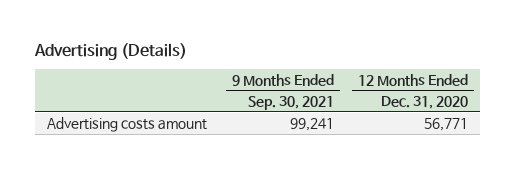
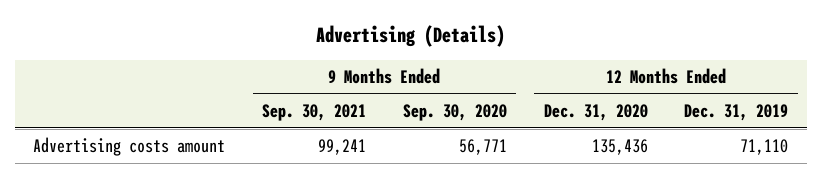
- | 9 Months Ended Sep. 30, 2021 | 12 Months Ended Dec. 31, 2020
+ | 9 Months Ended Sep. 30, 2021 | 9 Months Ended Sep. 30, 2020 | 12 Months Ended Dec. 31, 2020 | 12 Months Ended Dec. 31, 2019
- Advertising costs amount | 99,241 | 56,771
+ Advertising costs amount | 99,241 | 56,771 | 135,436 | 71,110

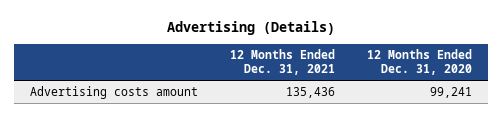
- | 9 Months Ended Sep. 30, 2021 | 9 Months Ended Sep. 30, 2020 | 12 Months Ended Dec. 31, 2020 | 12 Months Ended Dec. 31, 2019
+ | 12 Months Ended Dec. 31, 2021 | 12 Months Ended Dec. 31, 2020
- Advertising costs amount | 99,241 | 56,771 | 135,436 | 71,110
+ Advertising costs amount | 135,436 | 99,241

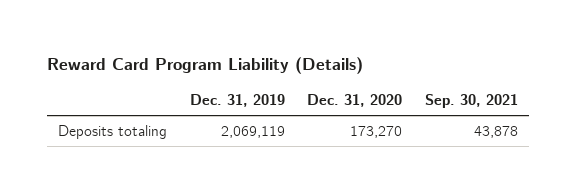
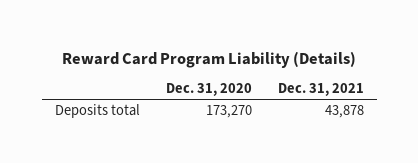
- | Dec. 31, 2019 | Dec. 31, 2020 | Sep. 30, 2021
+ | Dec. 31, 2020 | Dec. 31, 2021
- Deposits totaling | 2,069,119 | 173,270 | 43,878
+ Deposits total | 173,270 | 43,878

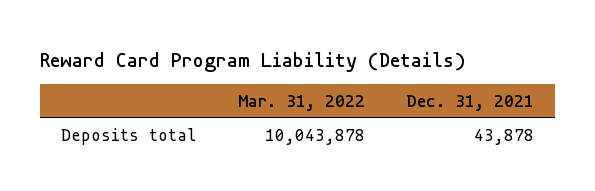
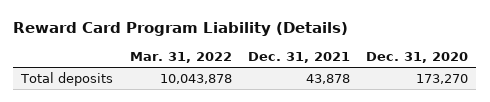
- | Mar. 31, 2022 | Dec. 31, 2021
+ | Mar. 31, 2022 | Dec. 31, 2021 | Dec. 31, 2020
- Deposits total | 10,043,878 | 43,878
+ Total deposits | 10,043,878 | 43,878 | 173,270

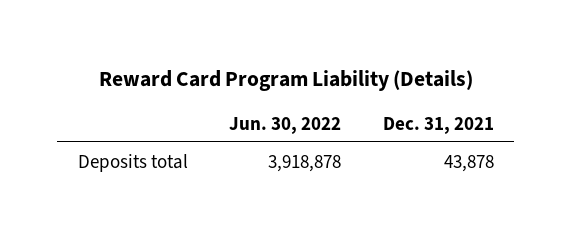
- | Mar. 31, 2022 | Dec. 31, 2021 | Dec. 31, 2020
+ | Jun. 30, 2022 | Dec. 31, 2021
- Total deposits | 10,043,878 | 43,878 | 173,270
+ Deposits total | 3,918,878 | 43,878

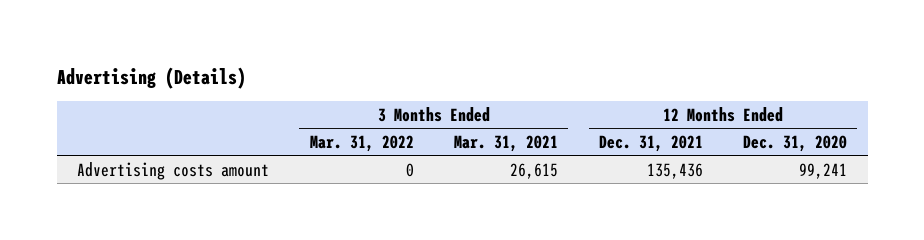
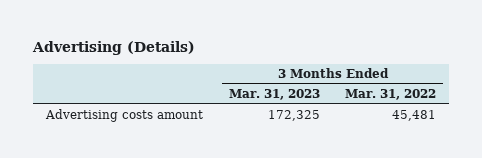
- | 3 Months Ended Mar. 31, 2022 | 3 Months Ended Mar. 31, 2021 | 12 Months Ended Dec. 31, 2021 | 12 Months Ended Dec. 31, 2020
+ | 3 Months Ended Mar. 31, 2023 | 3 Months Ended Mar. 31, 2022
- Advertising costs amount | 0 | 26,615 | 135,436 | 99,241
+ Advertising costs amount | 172,325 | 45,481

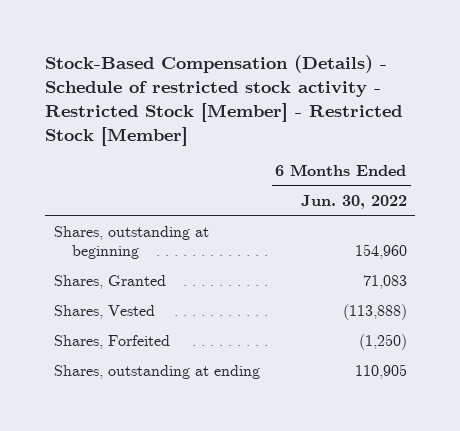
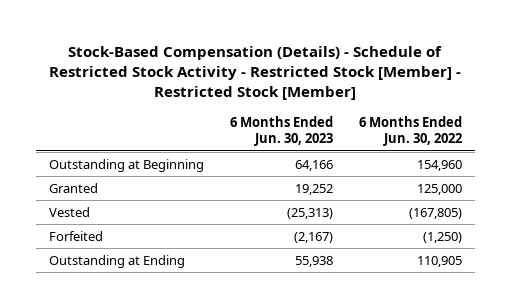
- Stock-Based Compensation (Details) - Schedule of restricted stock activity - Restricted Stock [Member] - Restricted Stock [Member]
+ Stock-Based Compensation (Details) - Schedule of Restricted Stock Activity - Restricted Stock [Member] - Restricted Stock [Member]
- | 6 Months Ended Jun. 30, 2022
+ | 6 Months Ended Jun. 30, 2023 | 6 Months Ended Jun. 30, 2022
- Shares, outstanding at beginning | 154,960
- Shares, Granted | 71,083
- Shares, Vested | (113,888)
- Shares, Forfeited | (1,250)
- Shares, outstanding at ending | 110,905
+ Outstanding at Beginning | 64,166 | 154,960
+ Granted | 19,252 | 125,000
+ Vested | (25,313) | (167,805)
+ Forfeited | (2,167) | (1,250)
+ Outstanding at Ending | 55,938 | 110,905

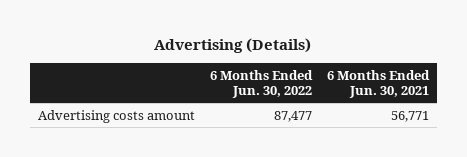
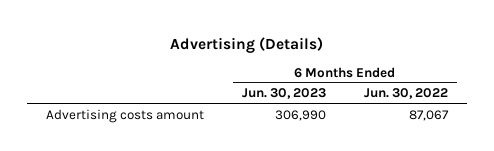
- | 6 Months Ended Jun. 30, 2022 | 6 Months Ended Jun. 30, 2021
+ | 6 Months Ended Jun. 30, 2023 | 6 Months Ended Jun. 30, 2022
- Advertising costs amount | 87,477 | 56,771
+ Advertising costs amount | 306,990 | 87,067

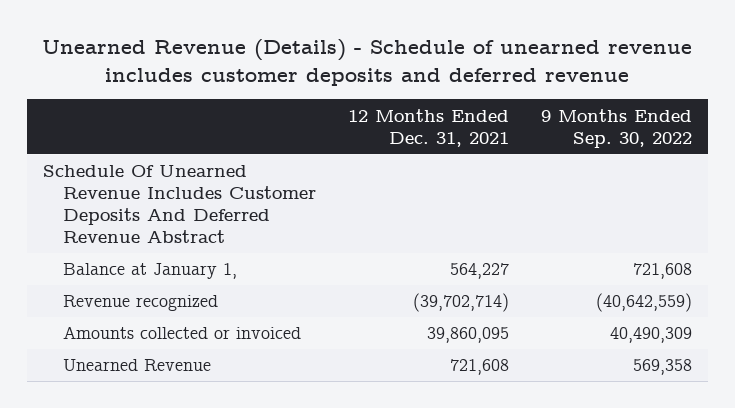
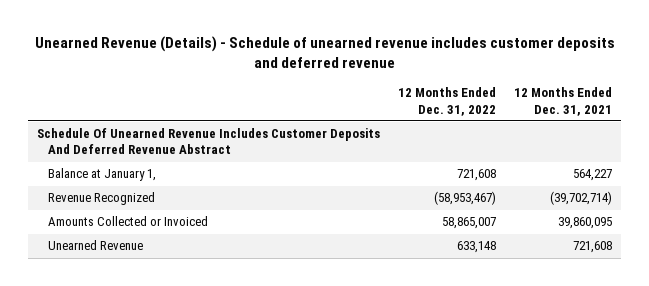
- | 12 Months Ended Dec. 31, 2021 | 9 Months Ended Sep. 30, 2022
+ | 12 Months Ended Dec. 31, 2022 | 12 Months Ended Dec. 31, 2021
- Revenue recognized | (39,702,714) | (40,642,559)
- Amounts collected or invoiced | 39,860,095 | 40,490,309
+ Revenue Recognized | (58,953,467) | (39,702,714)
+ Amounts Collected or Invoiced | 58,865,007 | 39,860,095

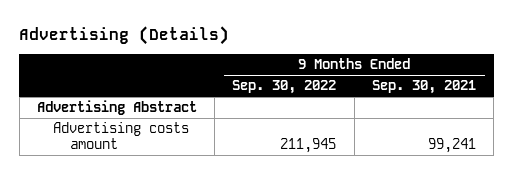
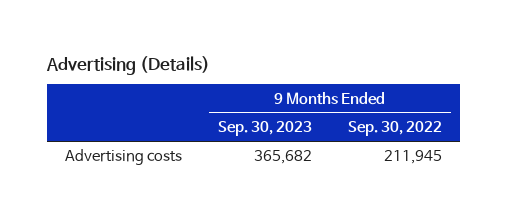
- | 9 Months Ended Sep. 30, 2022 | 9 Months Ended Sep. 30, 2021
+ | 9 Months Ended Sep. 30, 2023 | 9 Months Ended Sep. 30, 2022
- Advertising Abstract
- Advertising costs amount | 211,945 | 99,241
+ Advertising costs | 365,682 | 211,945

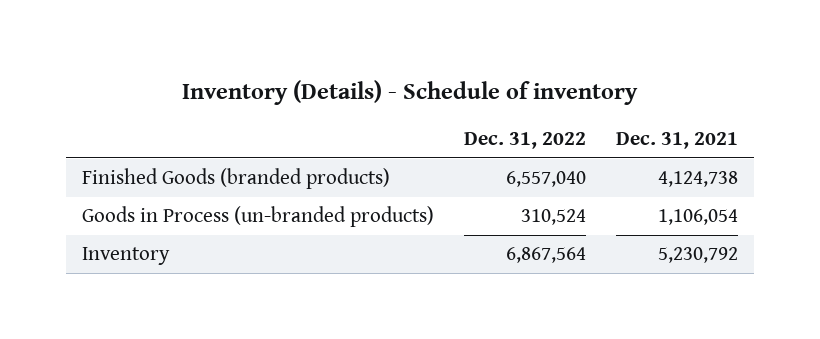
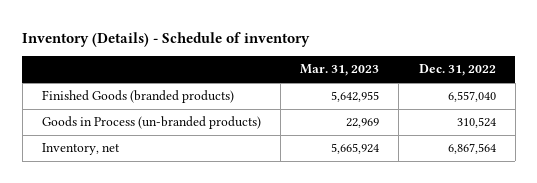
- | Dec. 31, 2022 | Dec. 31, 2021
+ | Mar. 31, 2023 | Dec. 31, 2022
- Inventory | 6,867,564 | 5,230,792
+ Inventory, net | 5,665,924 | 6,867,564

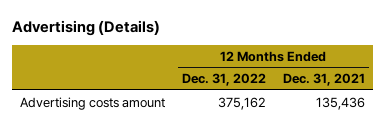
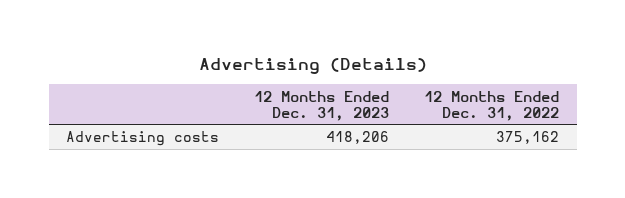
- | 12 Months Ended Dec. 31, 2022 | 12 Months Ended Dec. 31, 2021
+ | 12 Months Ended Dec. 31, 2023 | 12 Months Ended Dec. 31, 2022
- Advertising costs amount | 375,162 | 135,436
+ Advertising costs | 418,206 | 375,162

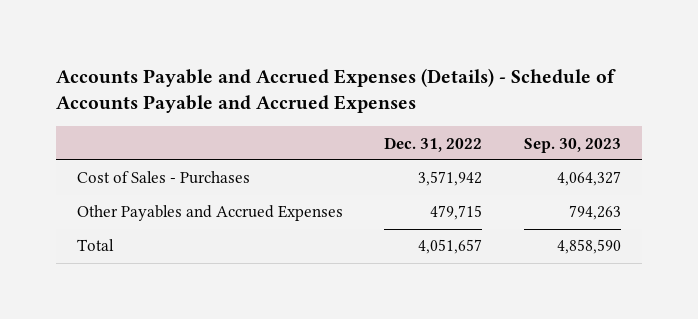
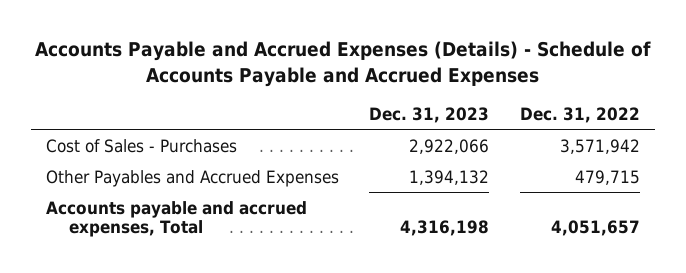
- | Dec. 31, 2022 | Sep. 30, 2023
+ | Dec. 31, 2023 | Dec. 31, 2022
- Total | 4,051,657 | 4,858,590
+ Accounts payable and accrued expenses, Total | 4,316,198 | 4,051,657

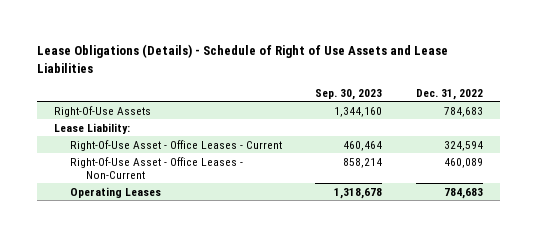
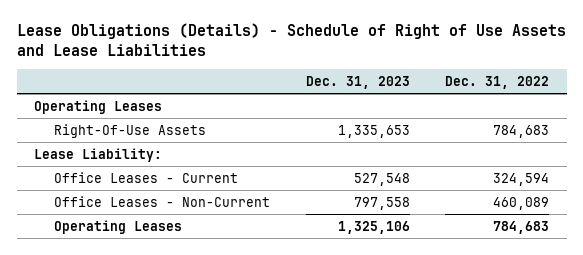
- | Sep. 30, 2023 | Dec. 31, 2022
+ | Dec. 31, 2023 | Dec. 31, 2022
+ Operating Leases
- Right-Of-Use Asset - Office Leases - Current | 460,464 | 324,594
- Right-Of-Use Asset - Office Leases - Non-Current | 858,214 | 460,089
+ Office Leases - Current | 527,548 | 324,594
+ Office Leases - Non-Current | 797,558 | 460,089

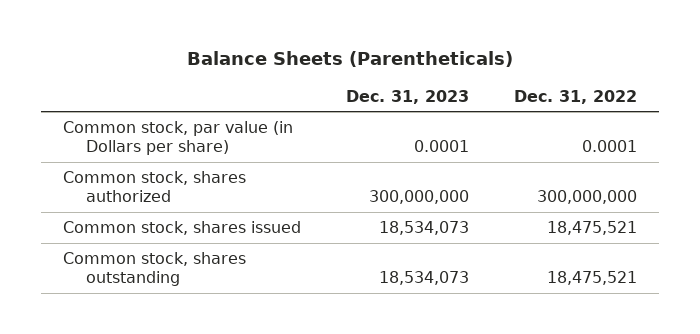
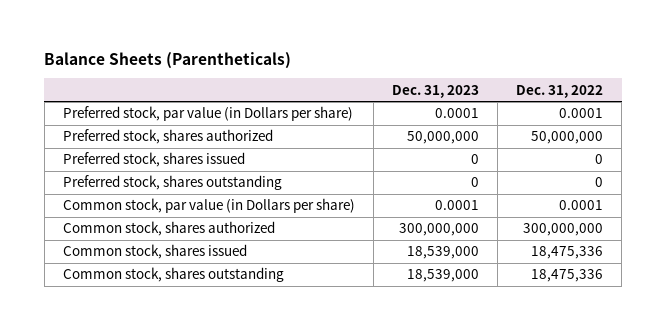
+ Preferred stock, par value (in Dollars per share) | 0.0001 | 0.0001
+ Preferred stock, shares authorized | 50,000,000 | 50,000,000
+ Preferred stock, shares issued | 0 | 0
+ Preferred stock, shares outstanding | 0 | 0
- Common stock, shares issued | 18,534,073 | 18,475,521
- Common stock, shares outstanding | 18,534,073 | 18,475,521
+ Common stock, shares issued | 18,539,000 | 18,475,336
+ Common stock, shares outstanding | 18,539,000 | 18,475,336

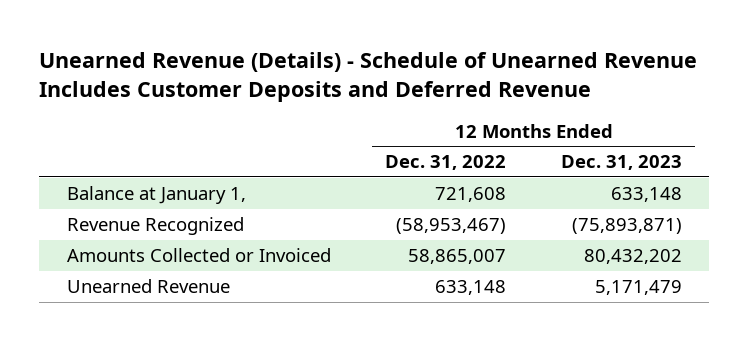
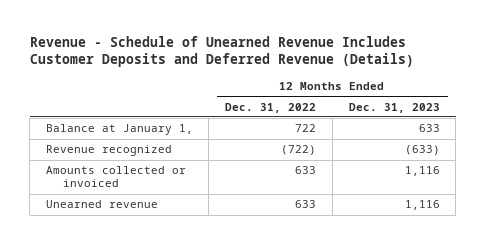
- Unearned Revenue (Details) - Schedule of Unearned Revenue Includes Customer Deposits and Deferred Revenue
+ Revenue - Schedule of Unearned Revenue Includes Customer Deposits and Deferred Revenue (Details)
- Balance at January 1, | 721,608 | 633,148
- Revenue Recognized | (58,953,467) | (75,893,871)
- Amounts Collected or Invoiced | 58,865,007 | 80,432,202
- Unearned Revenue | 633,148 | 5,171,479
+ Balance at January 1, | 722 | 633
+ Revenue recognized | (722) | (633)
+ Amounts collected or invoiced | 633 | 1,116
+ Unearned revenue | 633 | 1,116

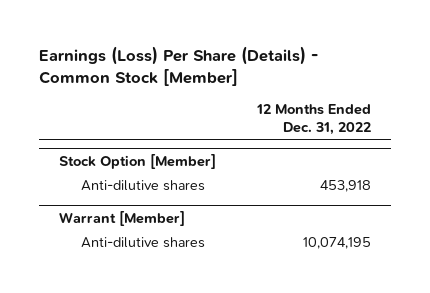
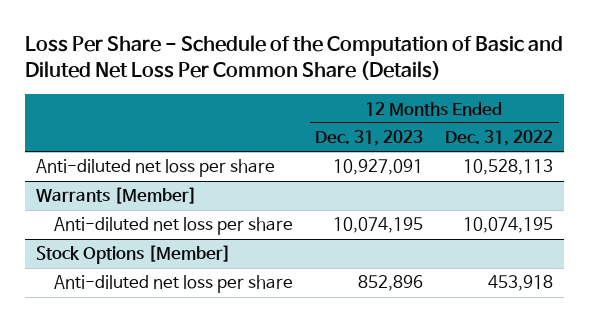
- Earnings (Loss) Per Share (Details) - Common Stock [Member]
+ Loss Per Share - Schedule of the Computation of Basic and Diluted Net Loss Per Common Share (Details)
- | 12 Months Ended Dec. 31, 2022
+ | 12 Months Ended Dec. 31, 2023 | 12 Months Ended Dec. 31, 2022
- Stock Option [Member]
- Anti-dilutive shares | 453,918
- Warrant [Member]
- Anti-dilutive shares | 10,074,195
+ Anti-diluted net loss per share | 10,927,091 | 10,528,113
+ Warrants [Member]
+ Anti-diluted net loss per share | 10,074,195 | 10,074,195
+ Stock Options [Member]
+ Anti-diluted net loss per share | 852,896 | 453,918

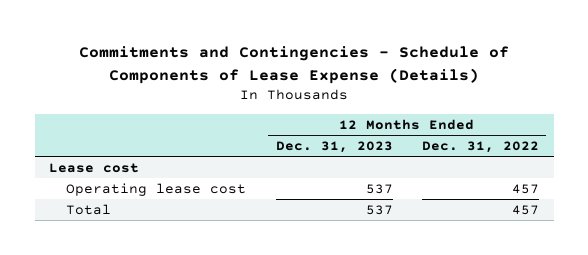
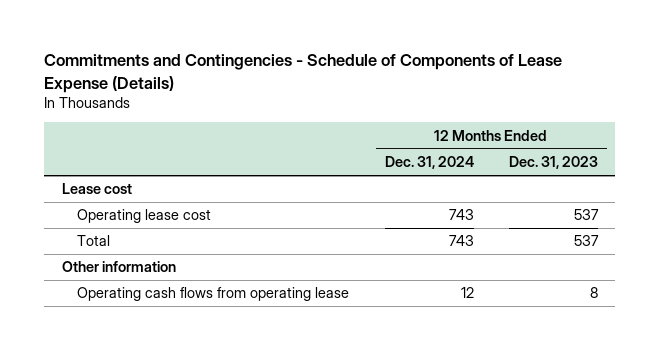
- | 12 Months Ended Dec. 31, 2023 | 12 Months Ended Dec. 31, 2022
+ | 12 Months Ended Dec. 31, 2024 | 12 Months Ended Dec. 31, 2023
+ Other information
+ Operating cash flows from operating lease | 12 | 8

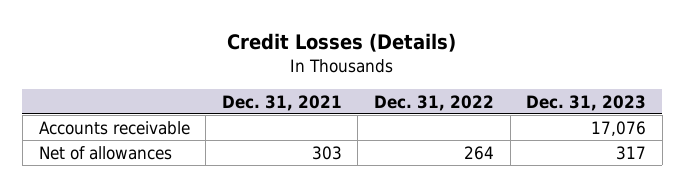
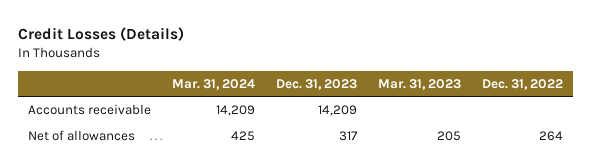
- | Dec. 31, 2021 | Dec. 31, 2022 | Dec. 31, 2023
+ | Mar. 31, 2024 | Dec. 31, 2023 | Mar. 31, 2023 | Dec. 31, 2022
- Accounts receivable | | | 17,076
+ Accounts receivable | 14,209 | 14,209 | |

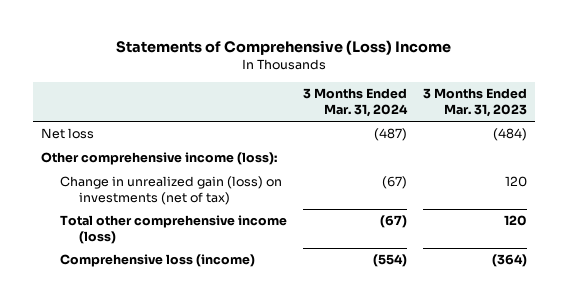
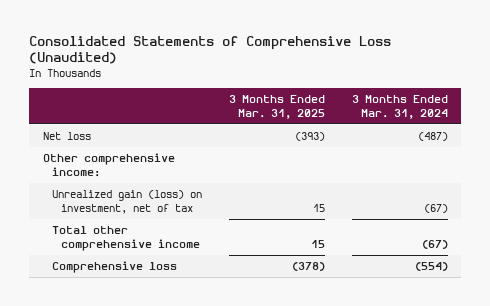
- Statements of Comprehensive (Loss) Income
+ Consolidated Statements of Comprehensive Loss (Unaudited)
- | 3 Months Ended Mar. 31, 2024 | 3 Months Ended Mar. 31, 2023
+ | 3 Months Ended Mar. 31, 2025 | 3 Months Ended Mar. 31, 2024
- Other comprehensive income (loss):
- Change in unrealized gain (loss) on investments (net of tax) | (67) | 120
- Total other comprehensive income (loss) | (67) | 120
- Comprehensive loss (income) | (554) | (364)
+ Other comprehensive income:
+ Unrealized gain (loss) on investment, net of tax | 15 | (67)
+ Total other comprehensive income | 15 | (67)
+ Comprehensive loss | (378) | (554)

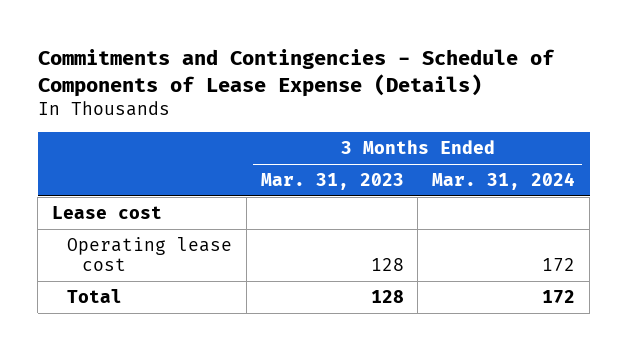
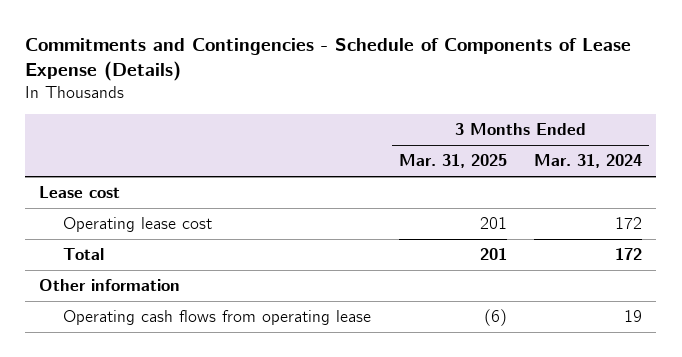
- | 3 Months Ended Mar. 31, 2023 | 3 Months Ended Mar. 31, 2024
+ | 3 Months Ended Mar. 31, 2025 | 3 Months Ended Mar. 31, 2024
+ Other information
+ Operating cash flows from operating lease | (6) | 19

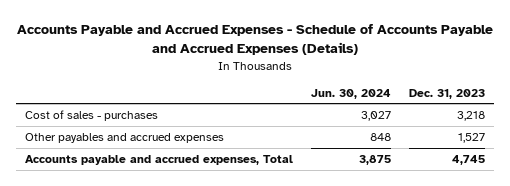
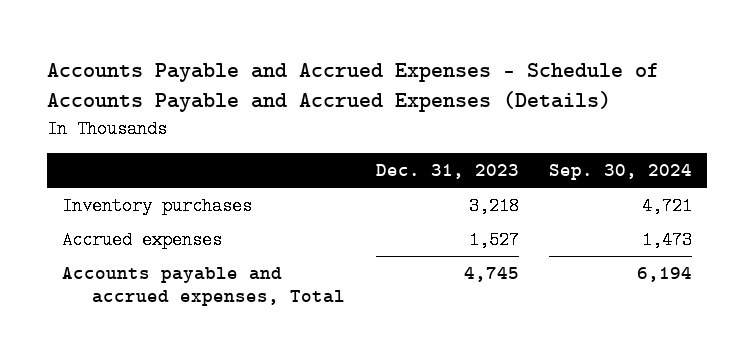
- | Jun. 30, 2024 | Dec. 31, 2023
+ | Dec. 31, 2023 | Sep. 30, 2024
- Cost of sales - purchases | 3,027 | 3,218
- Other payables and accrued expenses | 848 | 1,527
+ Inventory purchases | 3,218 | 4,721
+ Accrued expenses | 1,527 | 1,473

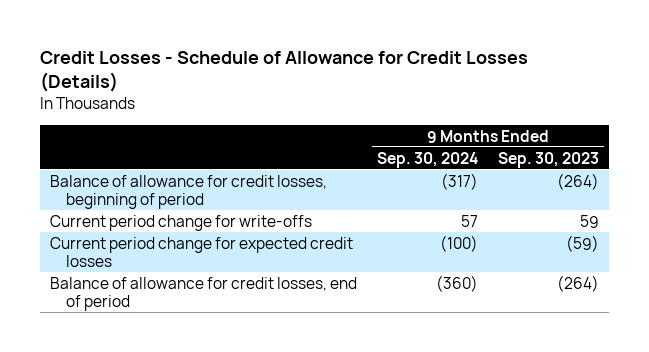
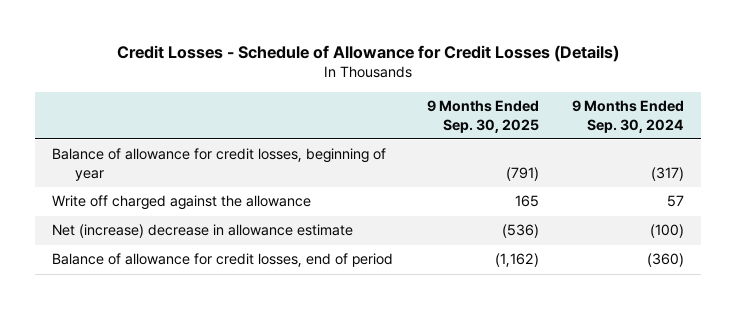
- | 9 Months Ended Sep. 30, 2024 | 9 Months Ended Sep. 30, 2023
+ | 9 Months Ended Sep. 30, 2025 | 9 Months Ended Sep. 30, 2024
- Balance of allowance for credit losses, beginning of period | (317) | (264)
- Current period change for write-offs | 57 | 59
- Current period change for expected credit losses | (100) | (59)
+ Balance of allowance for credit losses, beginning of year | (791) | (317)
+ Write off charged against the allowance | 165 | 57
+ Net (increase) decrease in allowance estimate | (536) | (100)

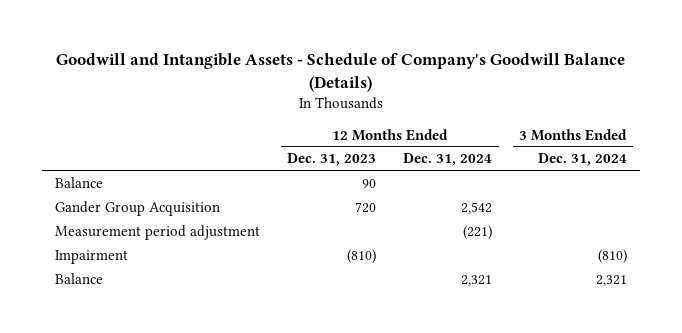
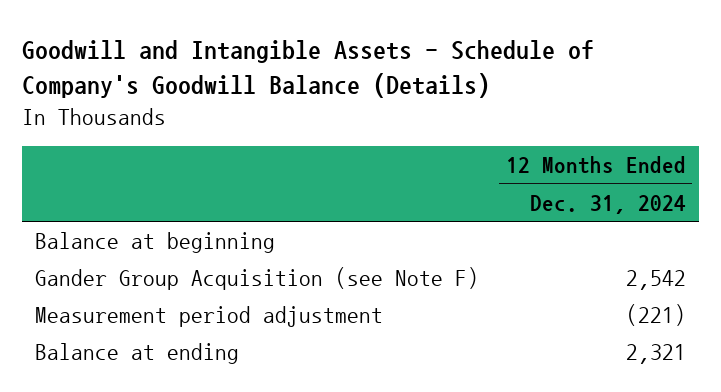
- | 12 Months Ended Dec. 31, 2023 | 12 Months Ended Dec. 31, 2024 | 3 Months Ended Dec. 31, 2024
+ | 12 Months Ended Dec. 31, 2024
- Balance | 90 | |
- Gander Group Acquisition | 720 | 2,542 |
+ Balance at beginning
+ Gander Group Acquisition (see Note F) | 2,542
- Impairment | (810) | | (810)
- Balance | | 2,321 | 2,321
+ Balance at ending | 2,321

